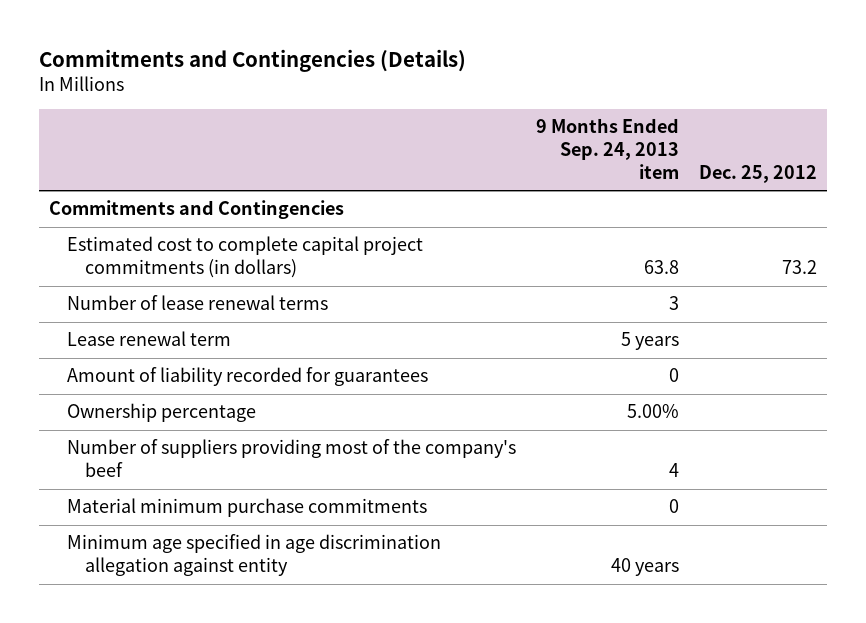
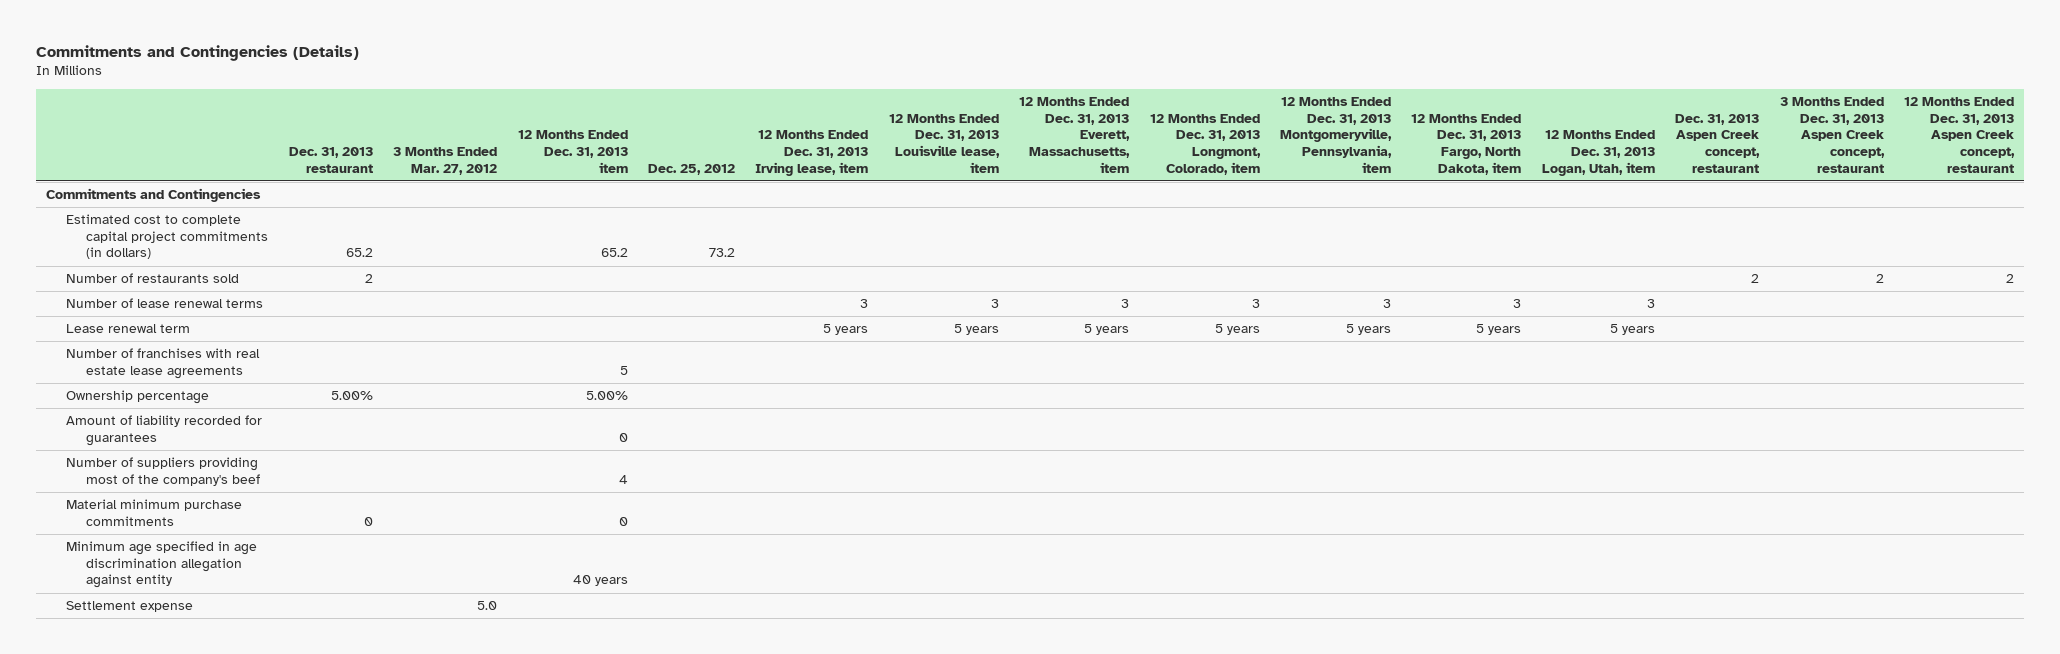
- | 9 Months Ended Sep. 24, 2013 item | Dec. 25, 2012
+ | Dec. 31, 2013 restaurant | 3 Months Ended Mar. 27, 2012 | 12 Months Ended Dec. 31, 2013 item | Dec. 25, 2012 | 12 Months Ended Dec. 31, 2013 Irving lease, item | 12 Months Ended Dec. 31, 2013 Louisville lease, item | 12 Months Ended Dec. 31, 2013 Everett, Massachusetts, item | 12 Months Ended Dec. 31, 2013 Longmont, Colorado, item | 12 Months Ended Dec. 31, 2013 Montgomeryville, Pennsylvania, item | 12 Months Ended Dec. 31, 2013 Fargo, North Dakota, item | 12 Months Ended Dec. 31, 2013 Logan, Utah, item | Dec. 31, 2013 Aspen Creek concept, restaurant | 3 Months Ended Dec. 31, 2013 Aspen Creek concept, restaurant | 12 Months Ended Dec. 31, 2013 Aspen Creek concept, restaurant
+ Number of restaurants sold | 2 | | | | | | | | | | | 2 | 2 | 2
+ Number of franchises with real estate lease agreements | | | 5 | | | | | | | | | | |
moved down: Amount of liability recorded for guarantees | | | 0 | | | | | | | | | | |
+ Settlement expense | | 5.0 | | | | | | | | | | | |

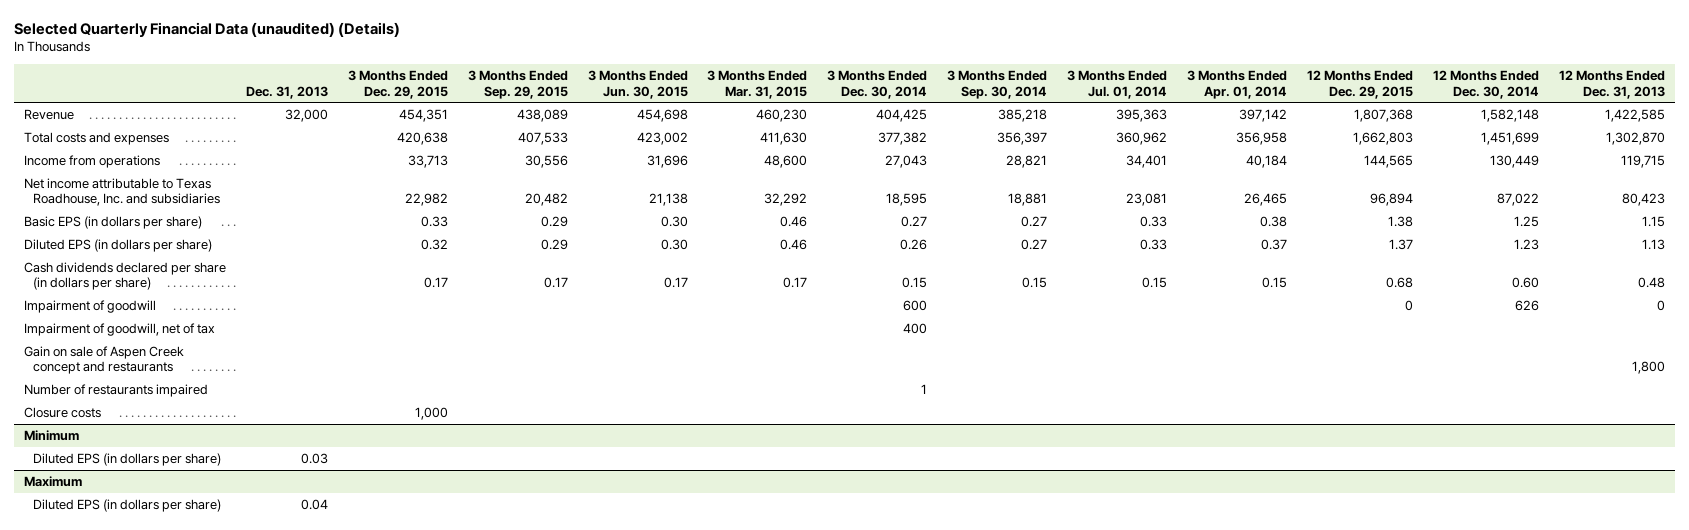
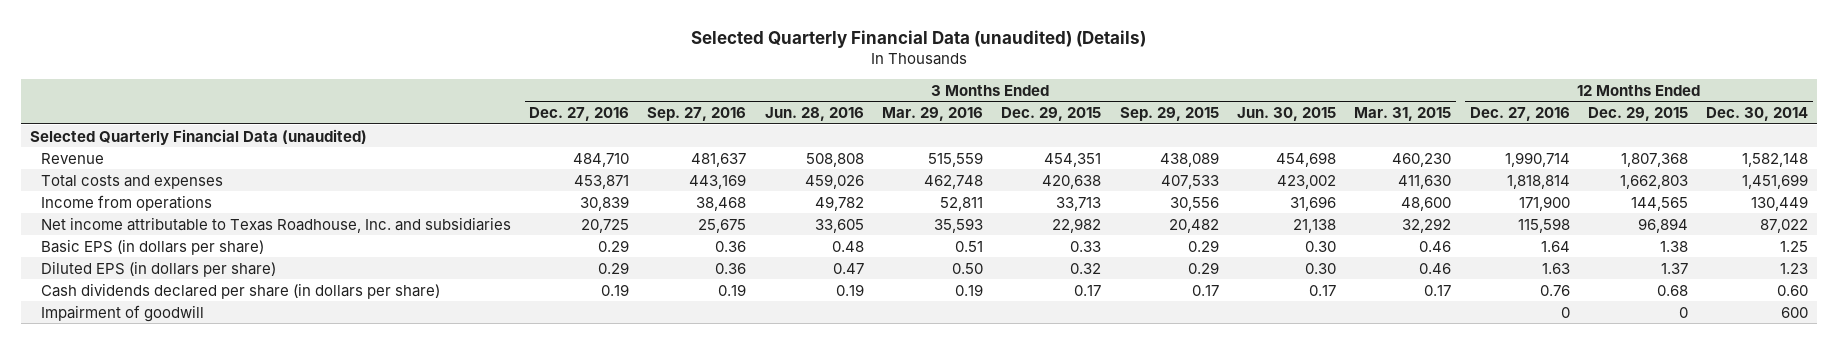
- | Dec. 31, 2013 | 3 Months Ended Dec. 29, 2015 | 3 Months Ended Sep. 29, 2015 | 3 Months Ended Jun. 30, 2015 | 3 Months Ended Mar. 31, 2015 | 3 Months Ended Dec. 30, 2014 | 3 Months Ended Sep. 30, 2014 | 3 Months Ended Jul. 01, 2014 | 3 Months Ended Apr. 01, 2014 | 12 Months Ended Dec. 29, 2015 | 12 Months Ended Dec. 30, 2014 | 12 Months Ended Dec. 31, 2013
+ | 3 Months Ended Dec. 27, 2016 | 3 Months Ended Sep. 27, 2016 | 3 Months Ended Jun. 28, 2016 | 3 Months Ended Mar. 29, 2016 | 3 Months Ended Dec. 29, 2015 | 3 Months Ended Sep. 29, 2015 | 3 Months Ended Jun. 30, 2015 | 3 Months Ended Mar. 31, 2015 | 12 Months Ended Dec. 27, 2016 | 12 Months Ended Dec. 29, 2015 | 12 Months Ended Dec. 30, 2014
+ Selected Quarterly Financial Data (unaudited)
- Impairment of goodwill | | | | | | 600 | | | | 0 | 626 | 0
- Impairment of goodwill, net of tax | | | | | | 400 | | | | | |
- Gain on sale of Aspen Creek concept and restaurants | | | | | | | | | | | | 1,800
- Number of restaurants impaired | | | | | | 1 | | | | | |
- Closure costs | | 1,000 | | | | | | | | | |
- Minimum
- Diluted EPS (in dollars per share) | 0.03 | | | | | | | | | | |
- Maximum
- Diluted EPS (in dollars per share) | 0.04 | | | | | | | | | | |
+ Impairment of goodwill | | | | | | | | | 0 | 0 | 600

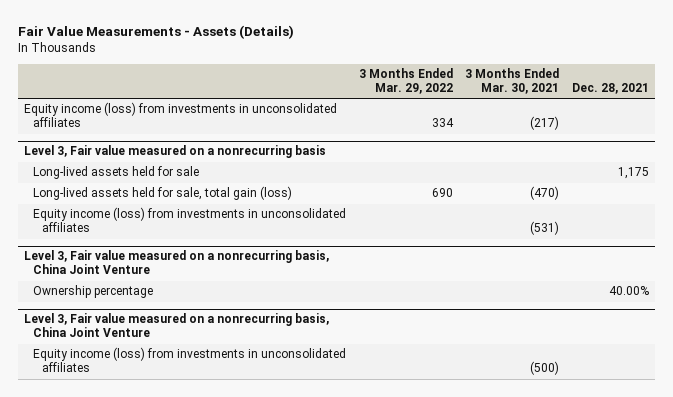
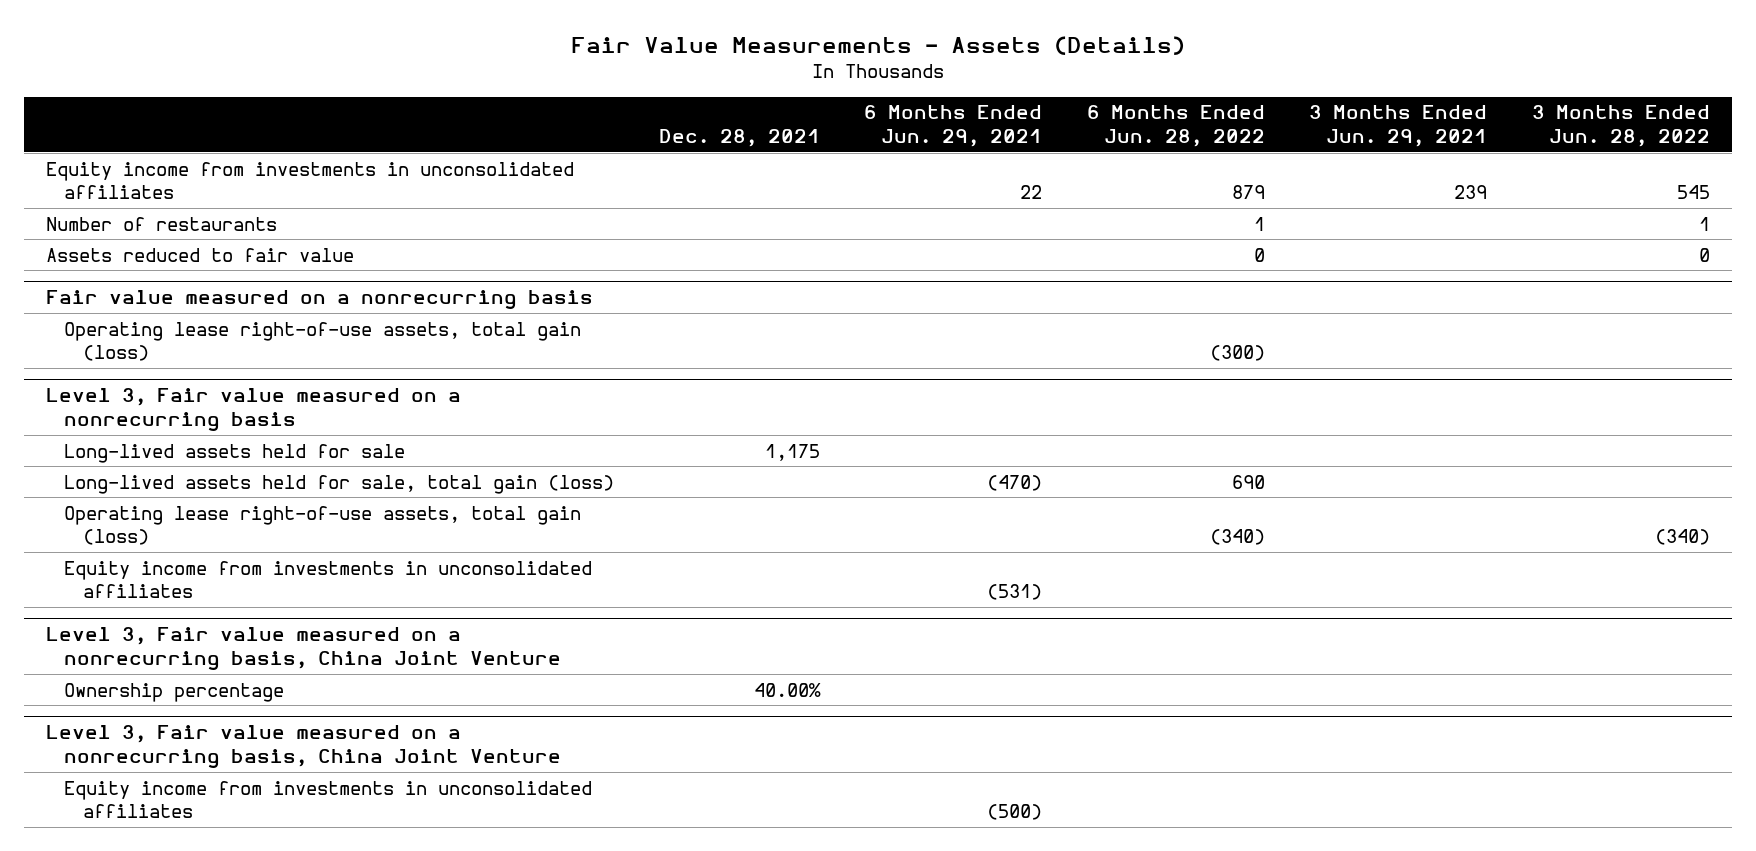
- | 3 Months Ended Mar. 29, 2022 | 3 Months Ended Mar. 30, 2021 | Dec. 28, 2021
+ | Dec. 28, 2021 | 6 Months Ended Jun. 29, 2021 | 6 Months Ended Jun. 28, 2022 | 3 Months Ended Jun. 29, 2021 | 3 Months Ended Jun. 28, 2022
- Equity income (loss) from investments in unconsolidated affiliates | 334 | (217) |
+ Equity income from investments in unconsolidated affiliates | | 22 | 879 | 239 | 545
+ Number of restaurants | | | 1 | | 1
+ Assets reduced to fair value | | | 0 | | 0
+ Fair value measured on a nonrecurring basis
+ Operating lease right-of-use assets, total gain (loss) | | | (300) | |
@ Level 3, Fair value measured on a nonrecurring basis
- Equity income (loss) from investments in unconsolidated affiliates | | (531) |
+ Operating lease right-of-use assets, total gain (loss) | | | (340) | | (340)
+ Equity income from investments in unconsolidated affiliates | | (531) | | |
@ Level 3, Fair value measured on a nonrecurring basis, China Joint Venture
- Equity income (loss) from investments in unconsolidated affiliates | | (500) |
+ Equity income from investments in unconsolidated affiliates | | (500) | | |

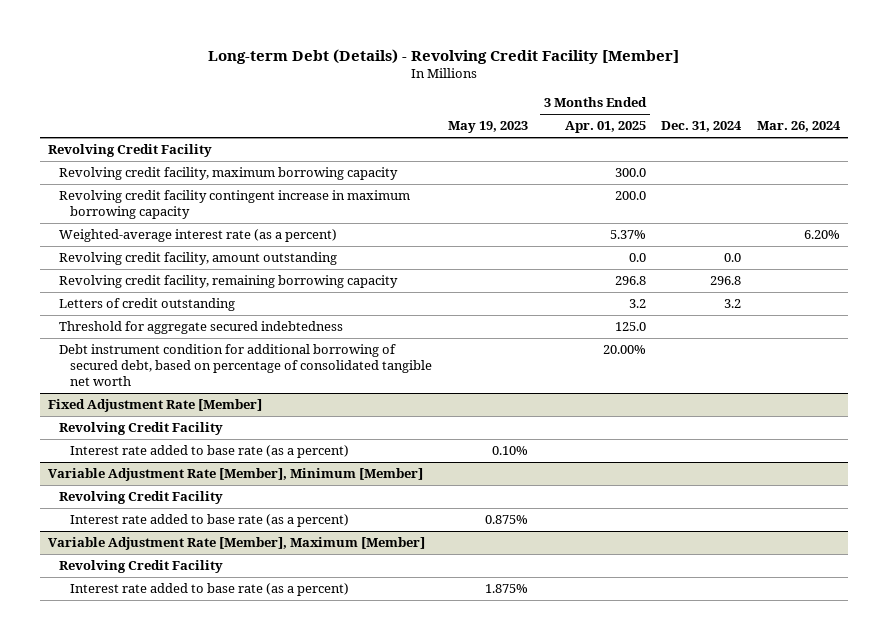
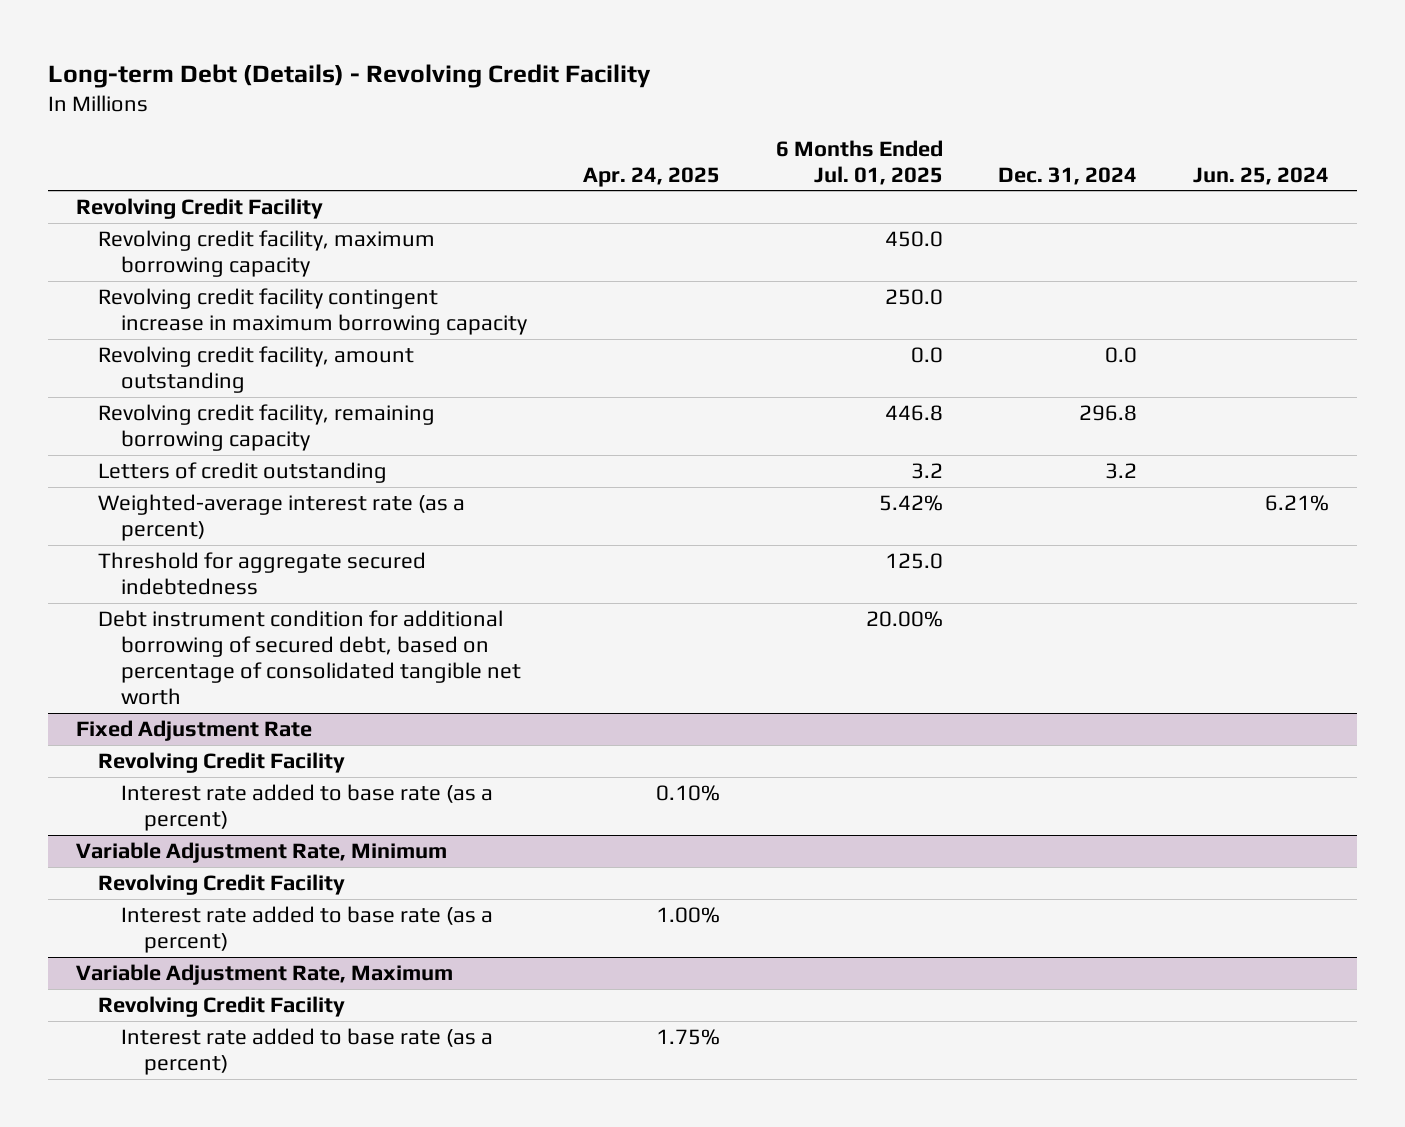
- Long-term Debt (Details) - Revolving Credit Facility [Member]
+ Long-term Debt (Details) - Revolving Credit Facility
- | May 19, 2023 | 3 Months Ended Apr. 01, 2025 | Dec. 31, 2024 | Mar. 26, 2024
+ | Apr. 24, 2025 | 6 Months Ended Jul. 01, 2025 | Dec. 31, 2024 | Jun. 25, 2024
moved down: Weighted-average interest rate (as a percent) | | 5.42% | | 6.21%
- Fixed Adjustment Rate [Member]
+ Fixed Adjustment Rate
- Variable Adjustment Rate [Member], Minimum [Member]
+ Variable Adjustment Rate, Minimum
- Variable Adjustment Rate [Member], Maximum [Member]
+ Variable Adjustment Rate, Maximum

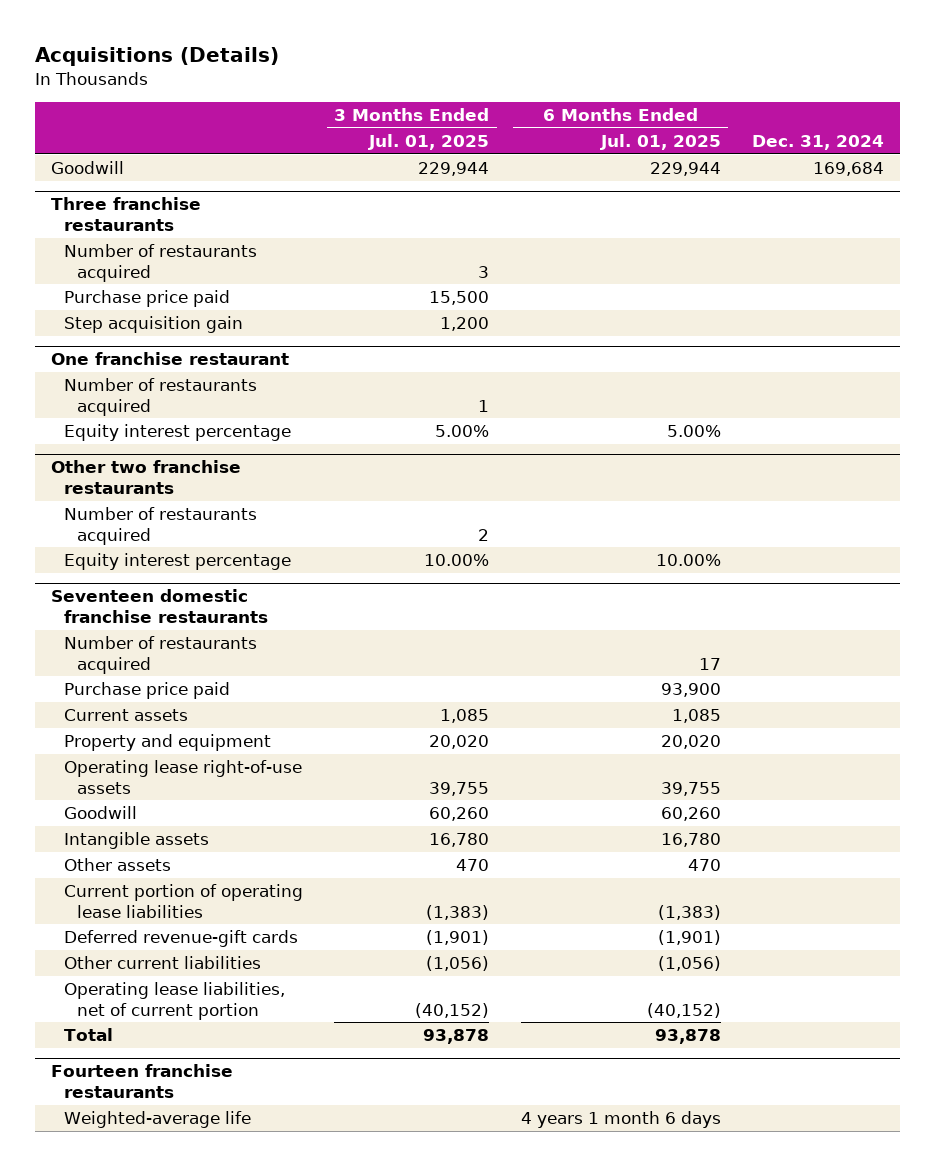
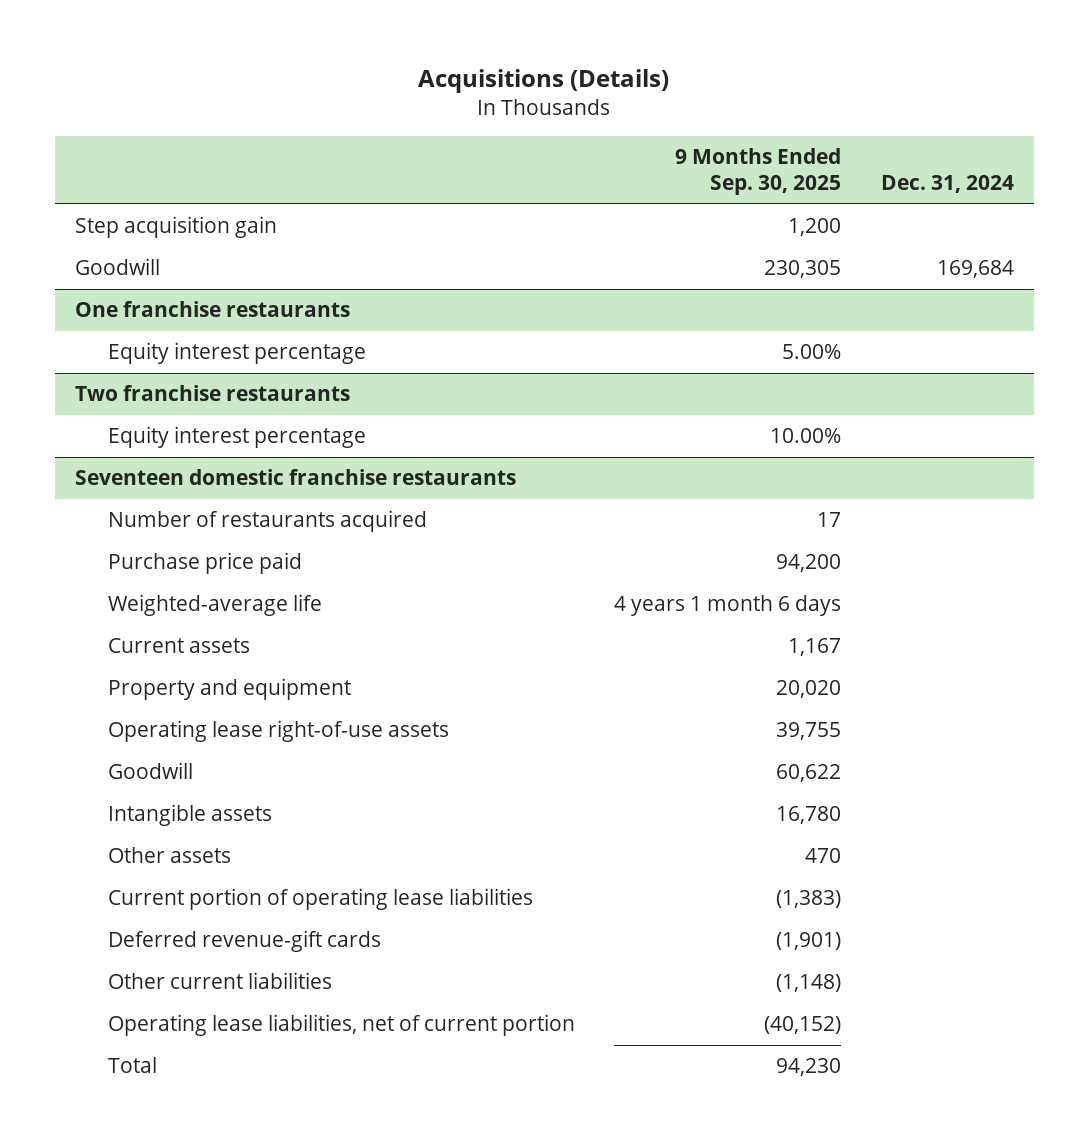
- | 3 Months Ended Jul. 01, 2025 | 6 Months Ended Jul. 01, 2025 | Dec. 31, 2024
+ | 9 Months Ended Sep. 30, 2025 | Dec. 31, 2024
+ Step acquisition gain | 1,200 |
- Three franchise restaurants
- Number of restaurants acquired | 3 | |
- Purchase price paid | 15,500 | |
- Step acquisition gain | 1,200 | |
- One franchise restaurant
- Number of restaurants acquired | 1 | |
+ One franchise restaurants
- Other two franchise restaurants
- Number of restaurants acquired | 2 | |
- Equity interest percentage | 10.00% | 10.00% |
+ Two franchise restaurants
+ Equity interest percentage | 10.00% |
@ Seventeen domestic franchise restaurants
+ Weighted-average life | 4 years 1 month 6 days |
- Fourteen franchise restaurants
- Weighted-average life | | 4 years 1 month 6 days |

